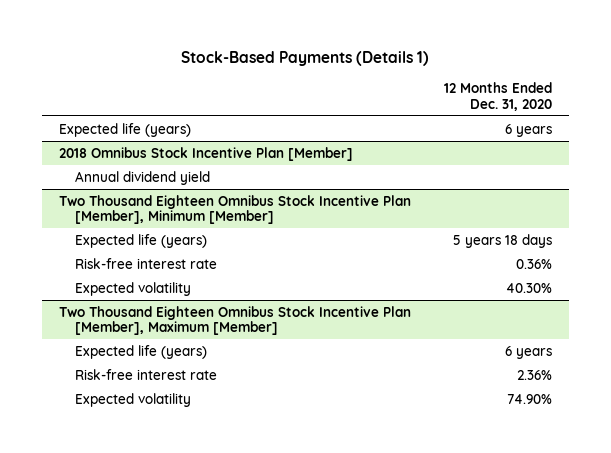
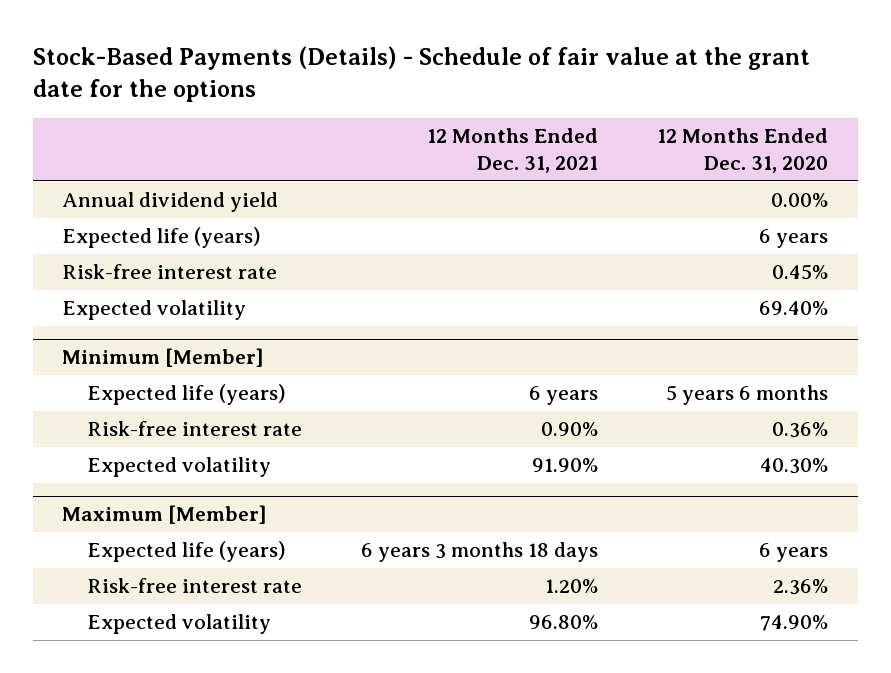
- Stock-Based Payments (Details 1)
+ Stock-Based Payments (Details) - Schedule of fair value at the grant date for the options
- | 12 Months Ended Dec. 31, 2020
+ | 12 Months Ended Dec. 31, 2021 | 12 Months Ended Dec. 31, 2020
+ Annual dividend yield | | 0.00%
- 2018 Omnibus Stock Incentive Plan [Member]
- Annual dividend yield
- Two Thousand Eighteen Omnibus Stock Incentive Plan [Member], Minimum [Member]
- Expected life (years) | 5 years 18 days
+ Risk-free interest rate | | 0.45%
+ Expected volatility | | 69.40%
+ Minimum [Member]
+ Expected life (years) | 6 years | 5 years 6 months
- Two Thousand Eighteen Omnibus Stock Incentive Plan [Member], Maximum [Member]
+ Maximum [Member]

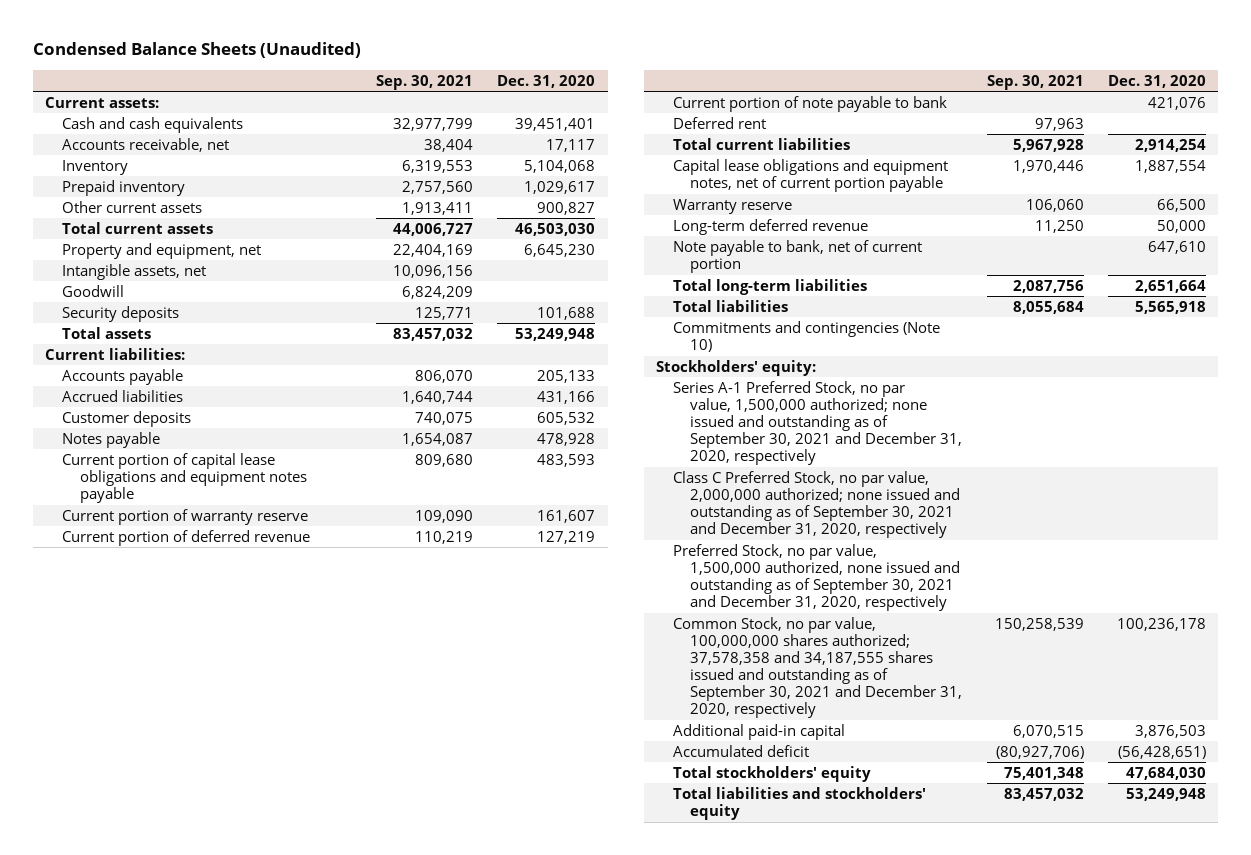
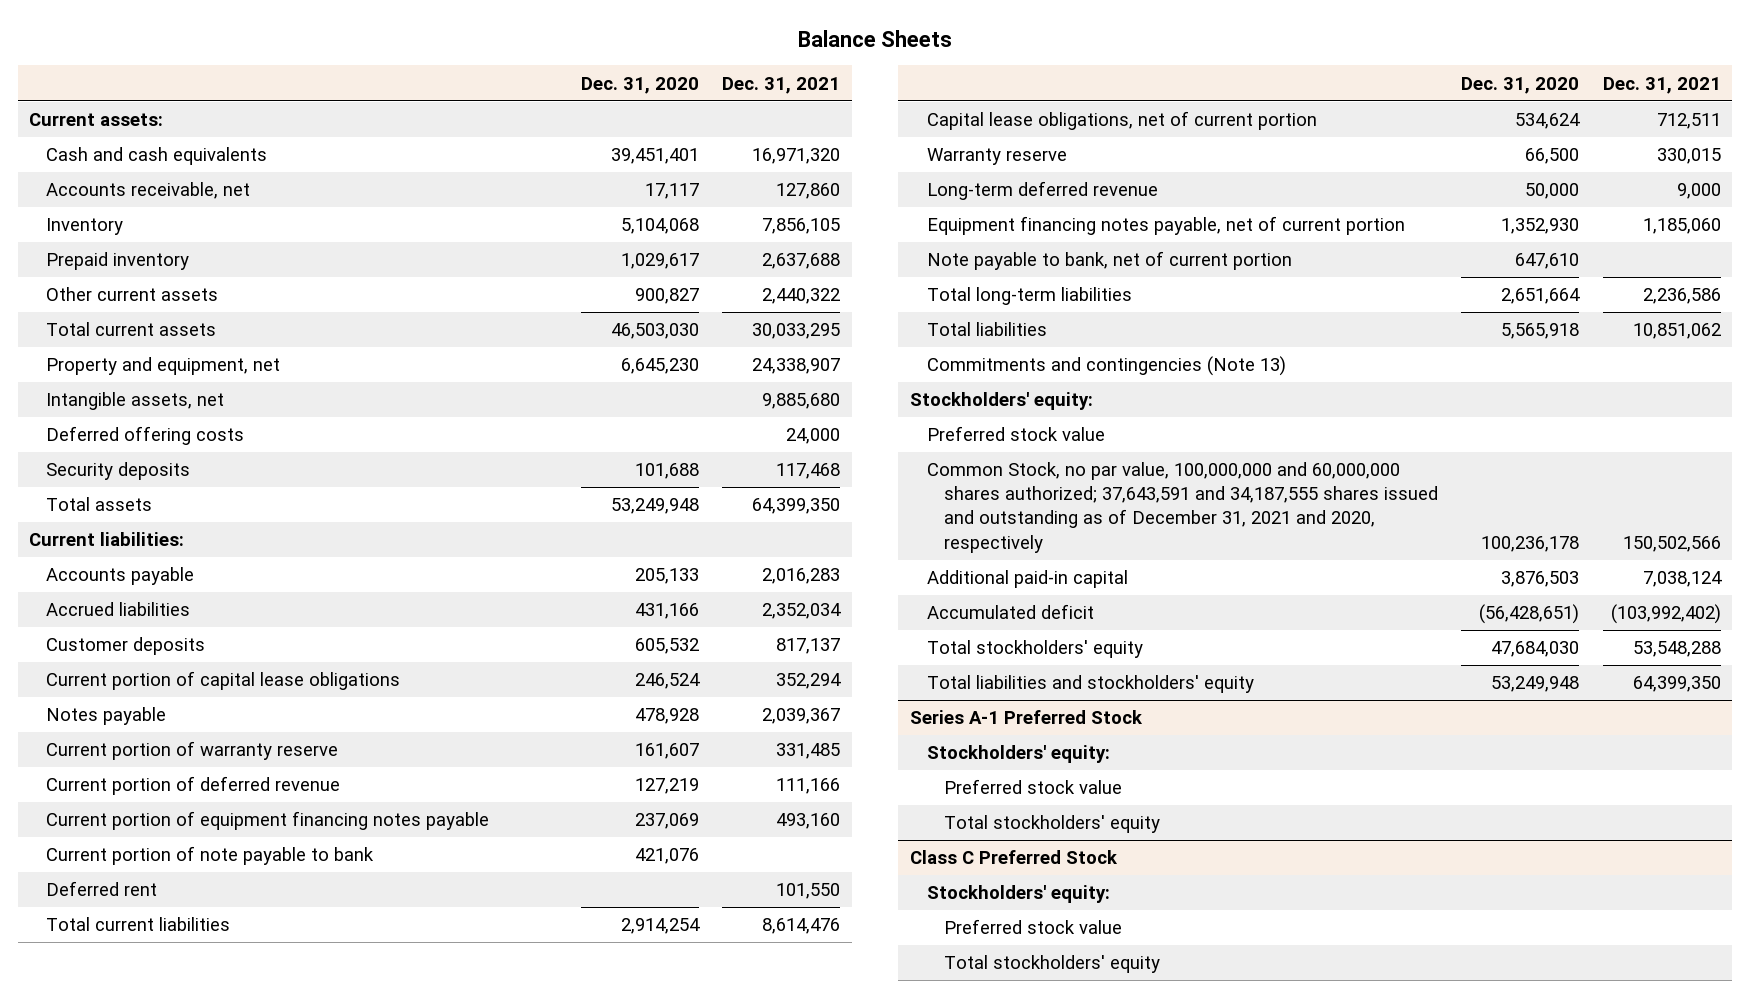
- Condensed Balance Sheets (Unaudited)
+ Balance Sheets
- | Sep. 30, 2021 | Dec. 31, 2020
+ | Dec. 31, 2020 | Dec. 31, 2021
- Goodwill | 6,824,209 |
+ Deferred offering costs | | 24,000
+ Current portion of capital lease obligations | 246,524 | 352,294
- Current portion of capital lease obligations and equipment notes payable | 809,680 | 483,593
+ Current portion of equipment financing notes payable | 237,069 | 493,160
- Capital lease obligations and equipment notes, net of current portion payable | 1,970,446 | 1,887,554
+ Capital lease obligations, net of current portion | 534,624 | 712,511
+ Equipment financing notes payable, net of current portion | 1,352,930 | 1,185,060
- Commitments and contingencies (Note 10)
+ Commitments and contingencies (Note 13)
- Series A-1 Preferred Stock, no par value, 1,500,000 authorized; none issued and outstanding as of September 30, 2021 and December 31, 2020, respectively
- Class C Preferred Stock, no par value, 2,000,000 authorized; none issued and outstanding as of September 30, 2021 and December 31, 2020, respectively
- Preferred Stock, no par value, 1,500,000 authorized, none issued and outstanding as of September 30, 2021 and December 31, 2020, respectively
- Common Stock, no par value, 100,000,000 shares authorized; 37,578,358 and 34,187,555 shares issued and outstanding as of September 30, 2021 and December 31, 2020, respectively | 150,258,539 | 100,236,178
+ Preferred stock value
+ Common Stock, no par value, 100,000,000 and 60,000,000 shares authorized; 37,643,591 and 34,187,555 shares issued and outstanding as of December 31, 2021 and 2020, respectively | 100,236,178 | 150,502,566
+ Series A-1 Preferred Stock
+ Stockholders' equity:
+ Preferred stock value
+ Total stockholders' equity
+ Class C Preferred Stock
+ Stockholders' equity:
+ Preferred stock value
+ Total stockholders' equity

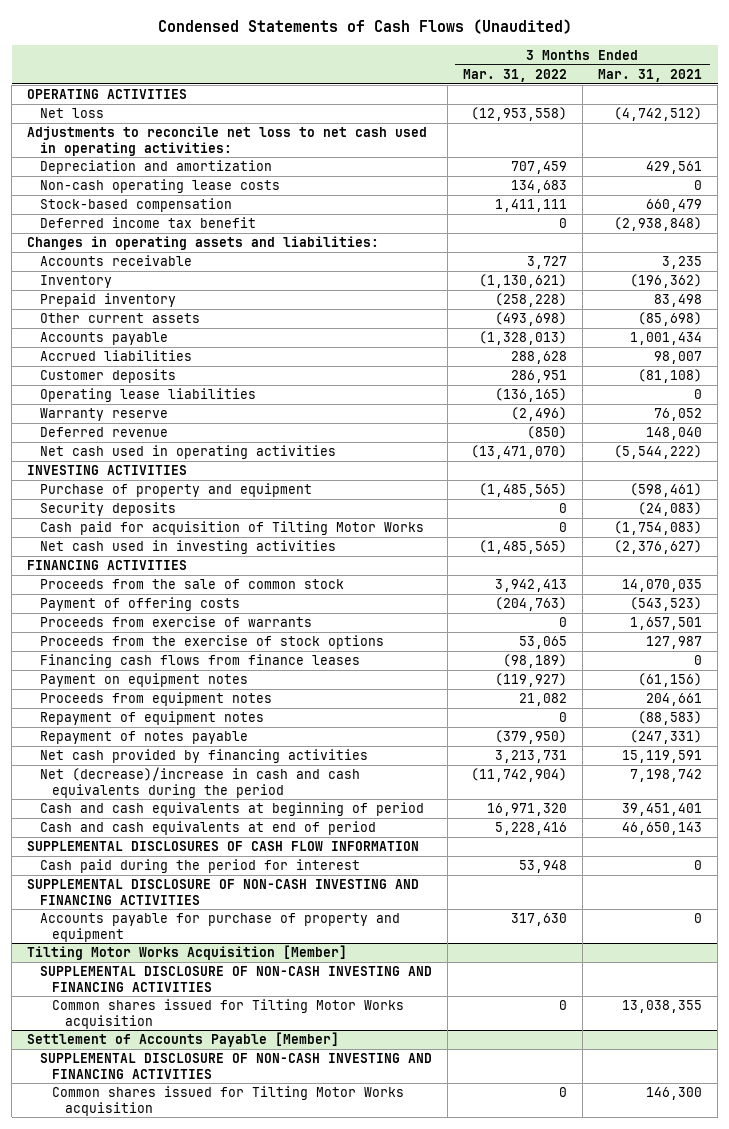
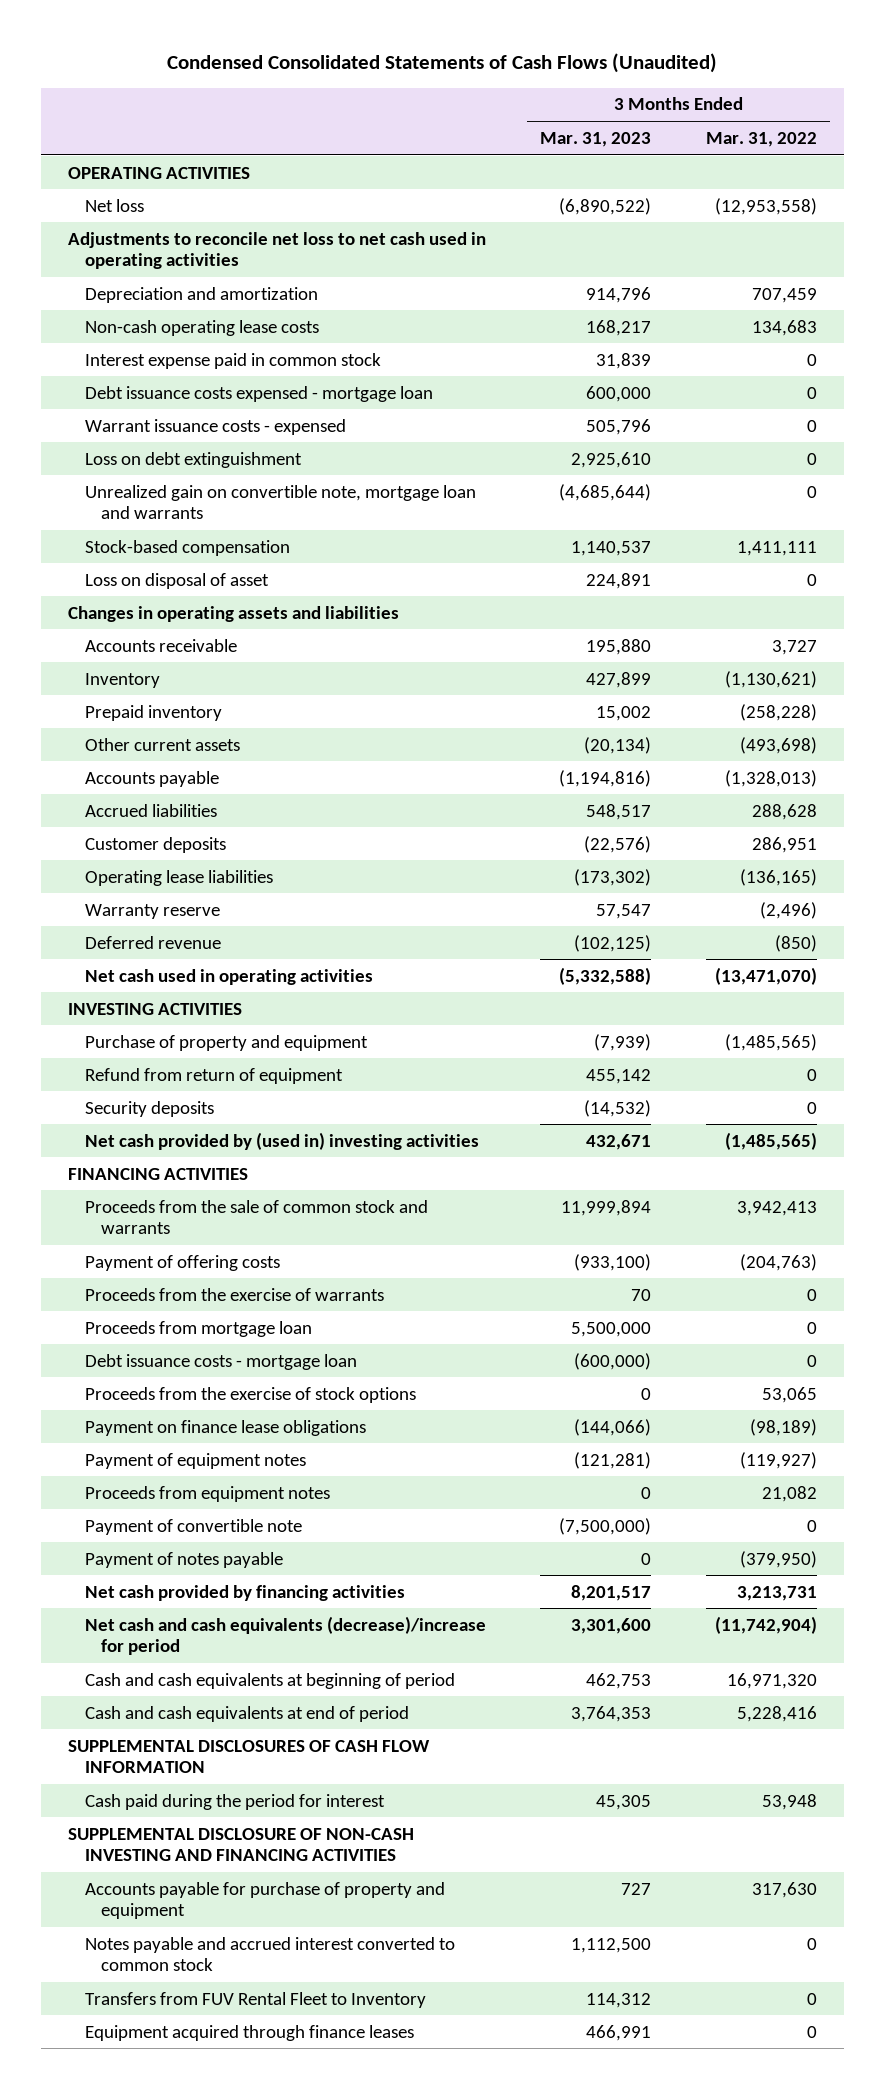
- Condensed Statements of Cash Flows (Unaudited)
+ Condensed Consolidated Statements of Cash Flows (Unaudited)
- | 3 Months Ended Mar. 31, 2022 | 3 Months Ended Mar. 31, 2021
+ | 3 Months Ended Mar. 31, 2023 | 3 Months Ended Mar. 31, 2022
- Adjustments to reconcile net loss to net cash used in operating activities:
+ Adjustments to reconcile net loss to net cash used in operating activities
+ Interest expense paid in common stock | 31,839 | 0
+ Debt issuance costs expensed - mortgage loan | 600,000 | 0
+ Warrant issuance costs - expensed | 505,796 | 0
+ Loss on debt extinguishment | 2,925,610 | 0
+ Unrealized gain on convertible note, mortgage loan and warrants | (4,685,644) | 0
- Deferred income tax benefit | 0 | (2,938,848)
- Changes in operating assets and liabilities:
+ Loss on disposal of asset | 224,891 | 0
+ Changes in operating assets and liabilities
+ Refund from return of equipment | 455,142 | 0
- Cash paid for acquisition of Tilting Motor Works | 0 | (1,754,083)
- Net cash used in investing activities | (1,485,565) | (2,376,627)
+ Net cash provided by (used in) investing activities | 432,671 | (1,485,565)
- Proceeds from the sale of common stock | 3,942,413 | 14,070,035
+ Proceeds from the sale of common stock and warrants | 11,999,894 | 3,942,413
- Proceeds from exercise of warrants | 0 | 1,657,501
+ Proceeds from the exercise of warrants | 70 | 0
+ Proceeds from mortgage loan | 5,500,000 | 0
+ Debt issuance costs - mortgage loan | (600,000) | 0
- Financing cash flows from finance leases | (98,189) | 0
- Payment on equipment notes | (119,927) | (61,156)
+ Payment on finance lease obligations | (144,066) | (98,189)
+ Payment of equipment notes | (121,281) | (119,927)
- Repayment of equipment notes | 0 | (88,583)
- Repayment of notes payable | (379,950) | (247,331)
+ Payment of convertible note | (7,500,000) | 0
+ Payment of notes payable | 0 | (379,950)
- Net (decrease)/increase in cash and cash equivalents during the period | (11,742,904) | 7,198,742
+ Net cash and cash equivalents (decrease)/increase for period | 3,301,600 | (11,742,904)
- Tilting Motor Works Acquisition [Member]
- SUPPLEMENTAL DISCLOSURE OF NON-CASH INVESTING AND FINANCING ACTIVITIES
- Common shares issued for Tilting Motor Works acquisition | 0 | 13,038,355
- Settlement of Accounts Payable [Member]
- SUPPLEMENTAL DISCLOSURE OF NON-CASH INVESTING AND FINANCING ACTIVITIES
- Common shares issued for Tilting Motor Works acquisition | 0 | 146,300
+ Notes payable and accrued interest converted to common stock | 1,112,500 | 0
+ Transfers from FUV Rental Fleet to Inventory | 114,312 | 0
+ Equipment acquired through finance leases | 466,991 | 0

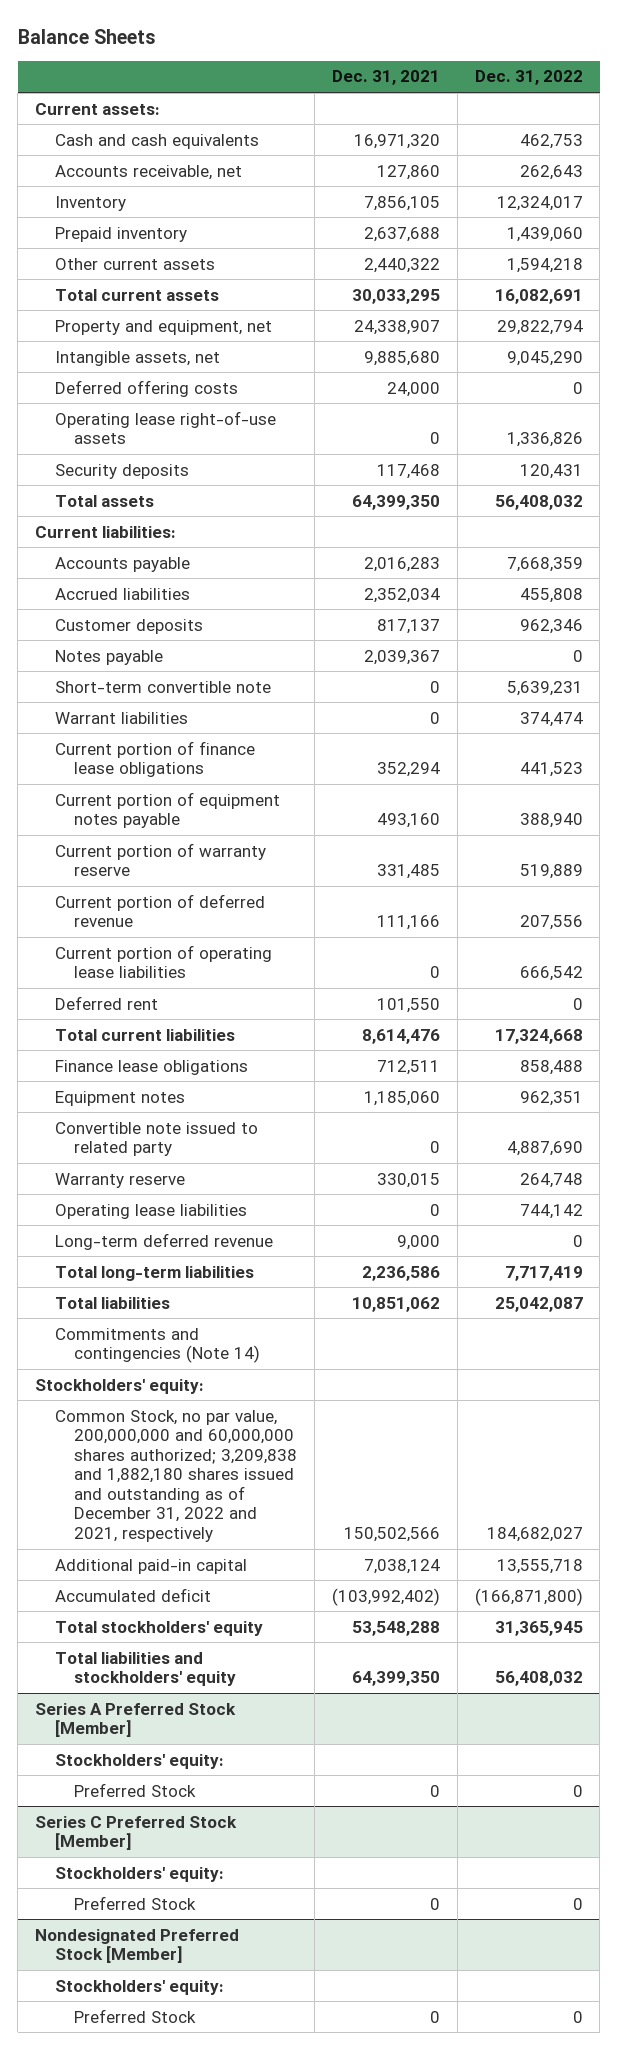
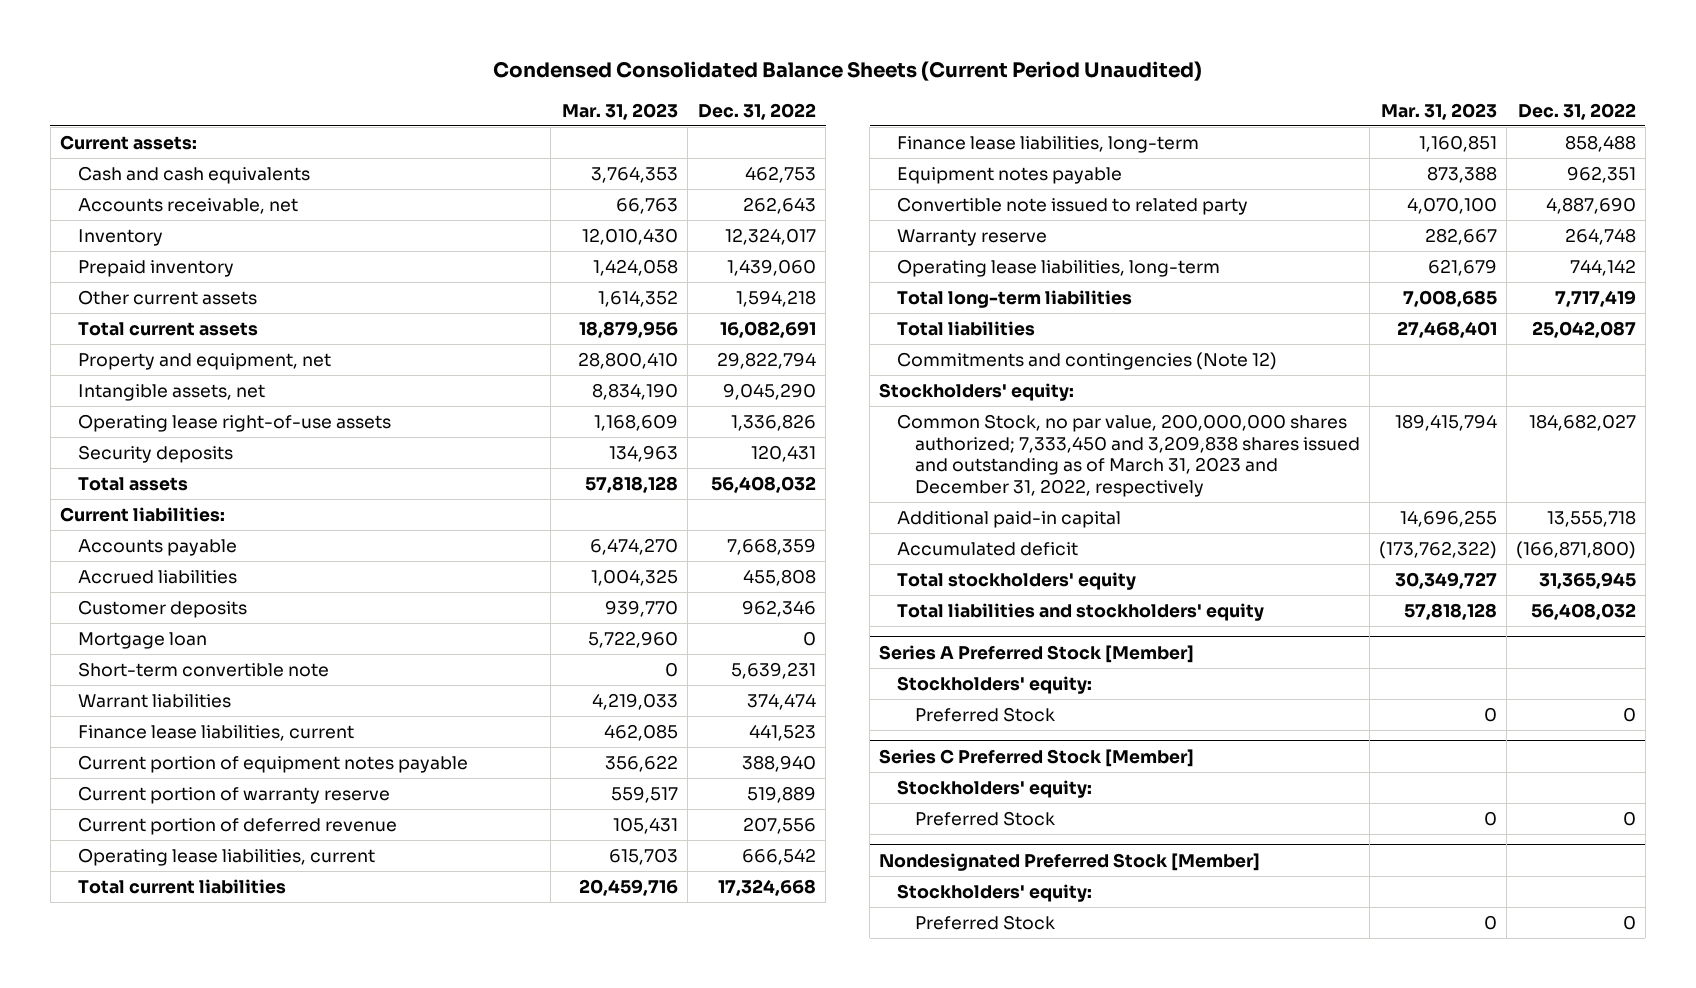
- Balance Sheets
+ Condensed Consolidated Balance Sheets (Current Period Unaudited)
- | Dec. 31, 2021 | Dec. 31, 2022
+ | Mar. 31, 2023 | Dec. 31, 2022
- Deferred offering costs | 24,000 | 0
- Notes payable | 2,039,367 | 0
+ Mortgage loan | 5,722,960 | 0
- Current portion of finance lease obligations | 352,294 | 441,523
+ Finance lease liabilities, current | 462,085 | 441,523
- Current portion of operating lease liabilities | 0 | 666,542
- Deferred rent | 101,550 | 0
+ Operating lease liabilities, current | 615,703 | 666,542
- Finance lease obligations | 712,511 | 858,488
- Equipment notes | 1,185,060 | 962,351
+ Finance lease liabilities, long-term | 1,160,851 | 858,488
+ Equipment notes payable | 873,388 | 962,351
- Operating lease liabilities | 0 | 744,142
- Long-term deferred revenue | 9,000 | 0
+ Operating lease liabilities, long-term | 621,679 | 744,142
- Commitments and contingencies (Note 14)
+ Commitments and contingencies (Note 12)
- Common Stock, no par value, 200,000,000 and 60,000,000 shares authorized; 3,209,838 and 1,882,180 shares issued and outstanding as of December 31, 2022 and 2021, respectively | 150,502,566 | 184,682,027
+ Common Stock, no par value, 200,000,000 shares authorized; 7,333,450 and 3,209,838 shares issued and outstanding as of March 31, 2023 and December 31, 2022, respectively | 189,415,794 | 184,682,027

